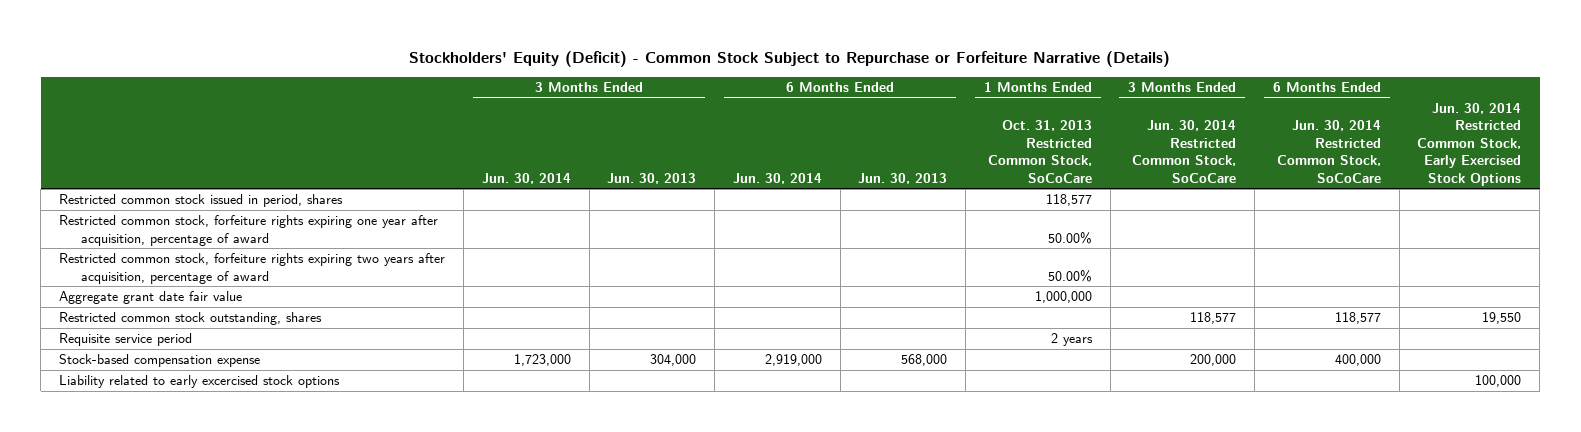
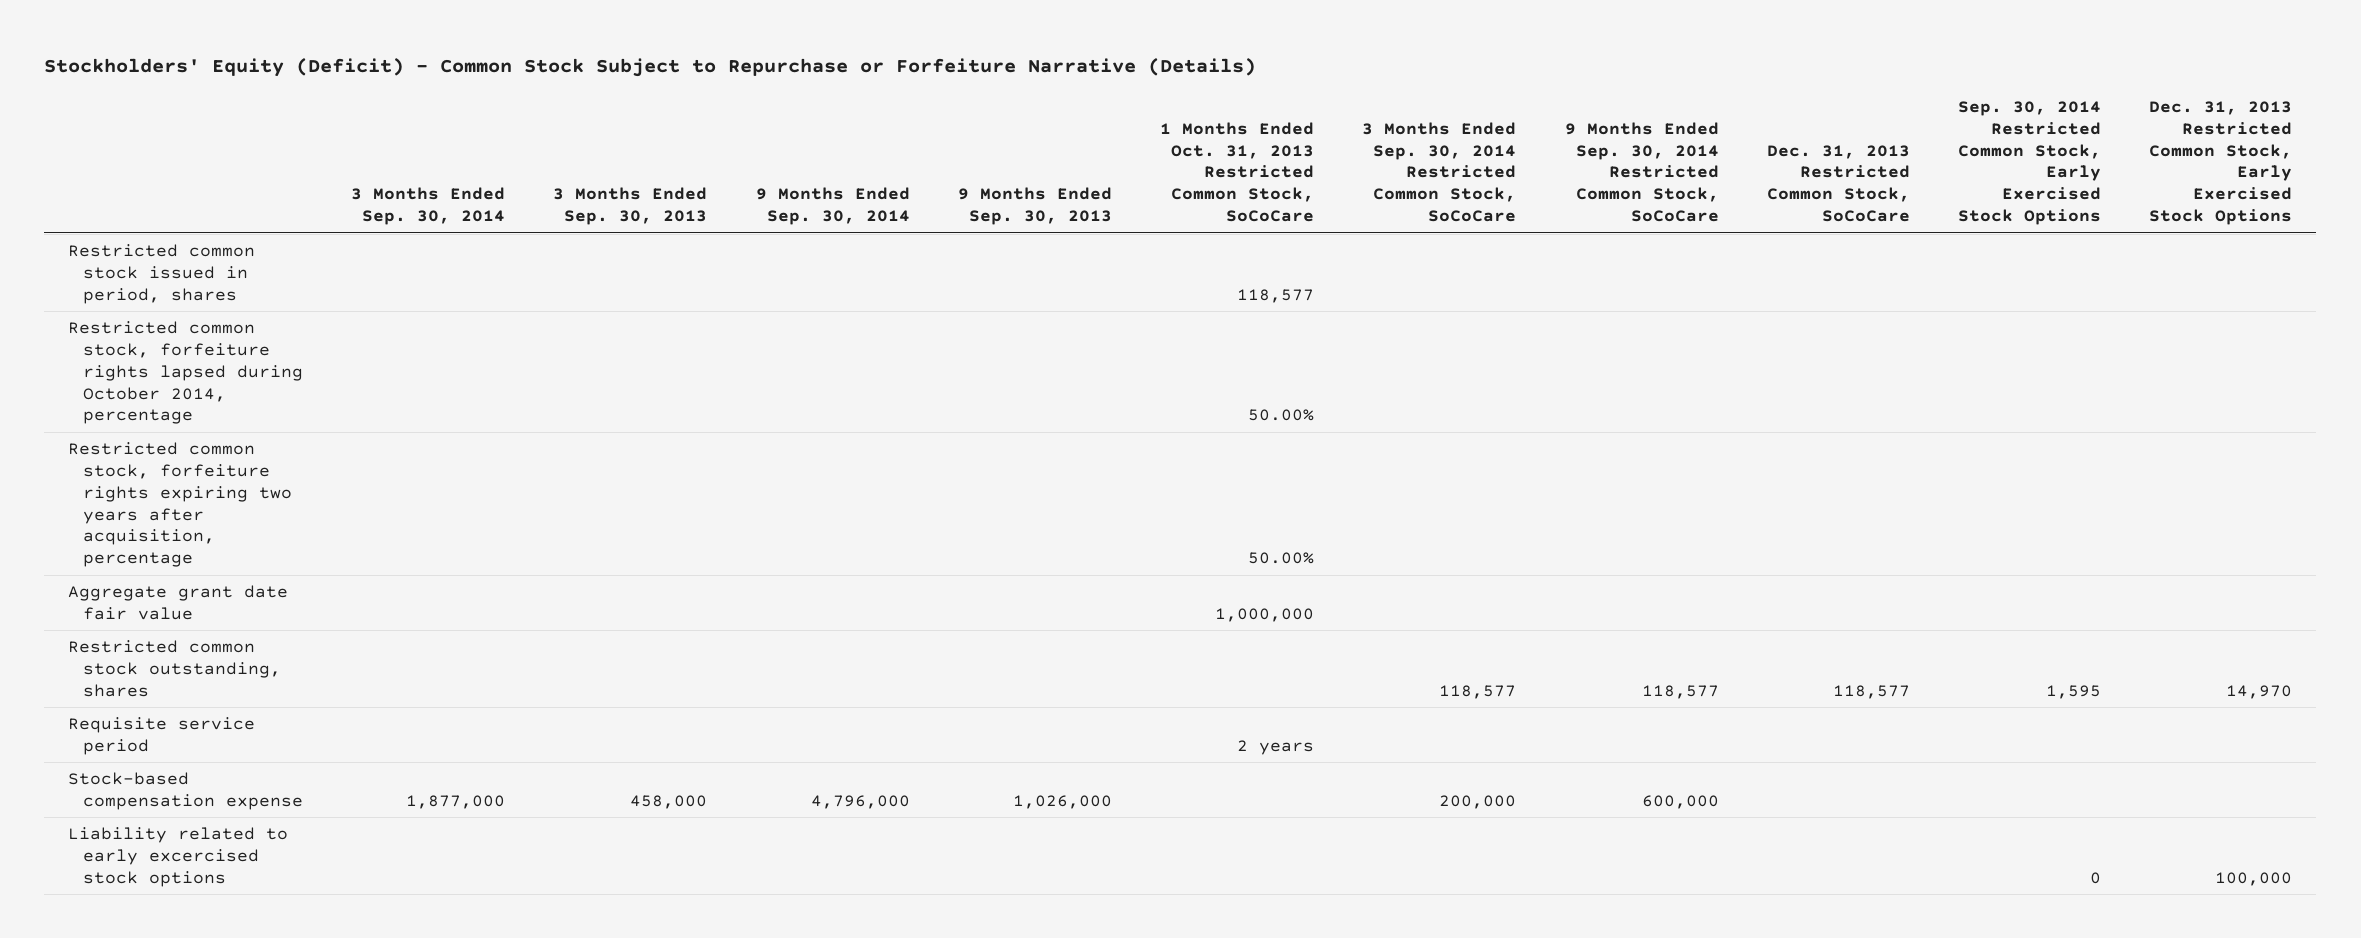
- | 3 Months Ended Jun. 30, 2014 | 3 Months Ended Jun. 30, 2013 | 6 Months Ended Jun. 30, 2014 | 6 Months Ended Jun. 30, 2013 | 1 Months Ended Oct. 31, 2013 Restricted Common Stock, SoCoCare | 3 Months Ended Jun. 30, 2014 Restricted Common Stock, SoCoCare | 6 Months Ended Jun. 30, 2014 Restricted Common Stock, SoCoCare | Jun. 30, 2014 Restricted Common Stock, Early Exercised Stock Options
+ | 3 Months Ended Sep. 30, 2014 | 3 Months Ended Sep. 30, 2013 | 9 Months Ended Sep. 30, 2014 | 9 Months Ended Sep. 30, 2013 | 1 Months Ended Oct. 31, 2013 Restricted Common Stock, SoCoCare | 3 Months Ended Sep. 30, 2014 Restricted Common Stock, SoCoCare | 9 Months Ended Sep. 30, 2014 Restricted Common Stock, SoCoCare | Dec. 31, 2013 Restricted Common Stock, SoCoCare | Sep. 30, 2014 Restricted Common Stock, Early Exercised Stock Options | Dec. 31, 2013 Restricted Common Stock, Early Exercised Stock Options
- Restricted common stock, forfeiture rights expiring one year after acquisition, percentage of award | | | | | 50.00% | | |
- Restricted common stock, forfeiture rights expiring two years after acquisition, percentage of award | | | | | 50.00% | | |
+ Restricted common stock, forfeiture rights lapsed during October 2014, percentage | | | | | 50.00% | | | | |
+ Restricted common stock, forfeiture rights expiring two years after acquisition, percentage | | | | | 50.00% | | | | |

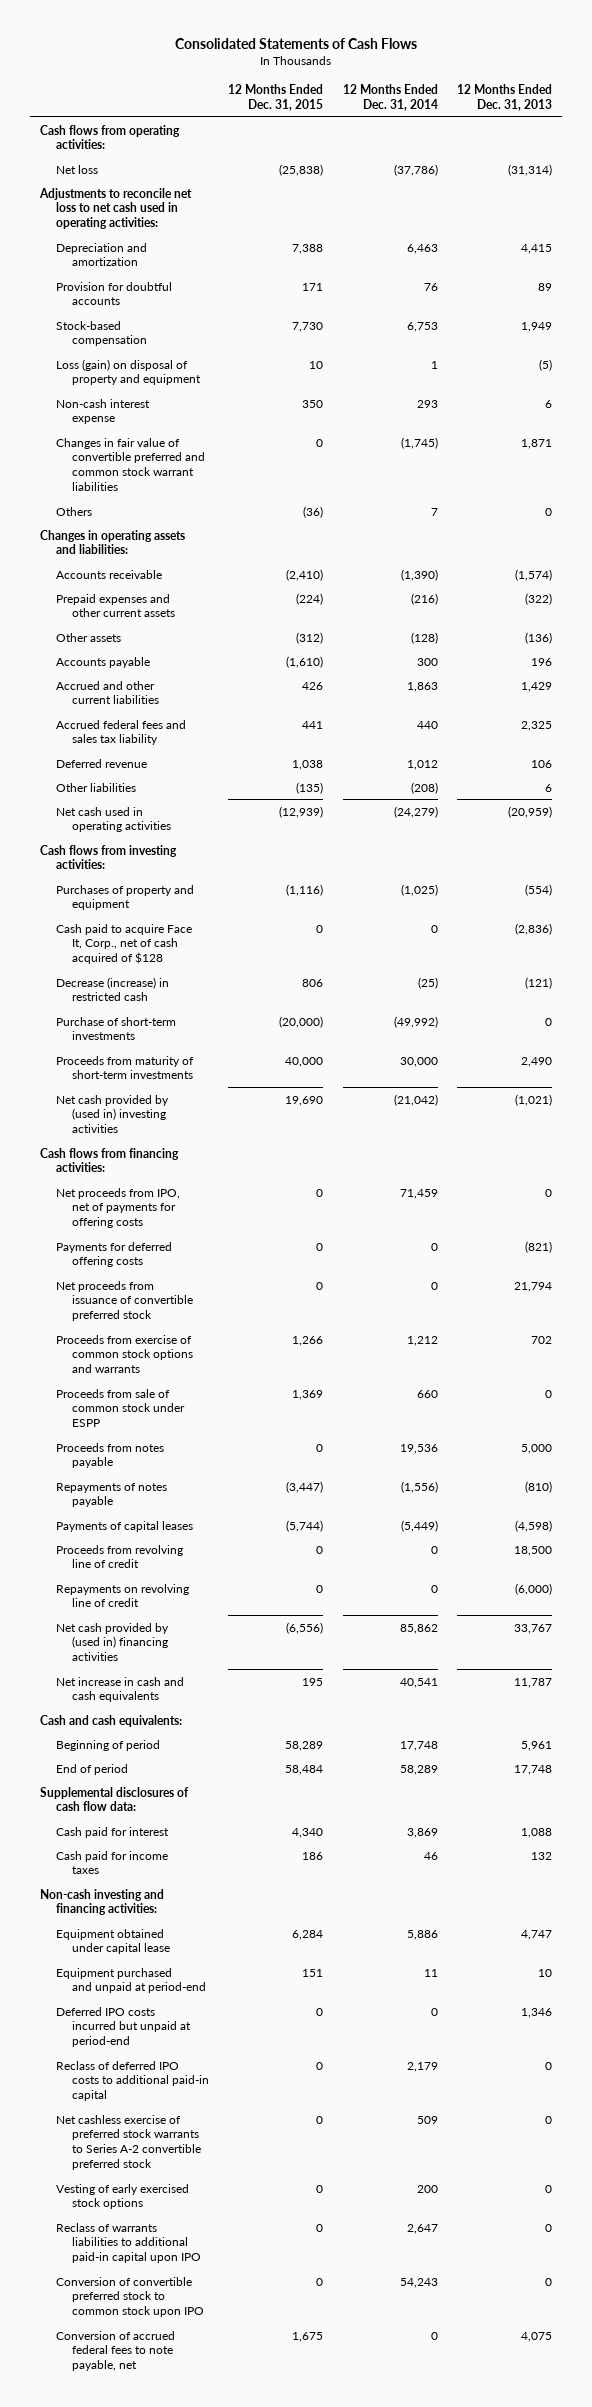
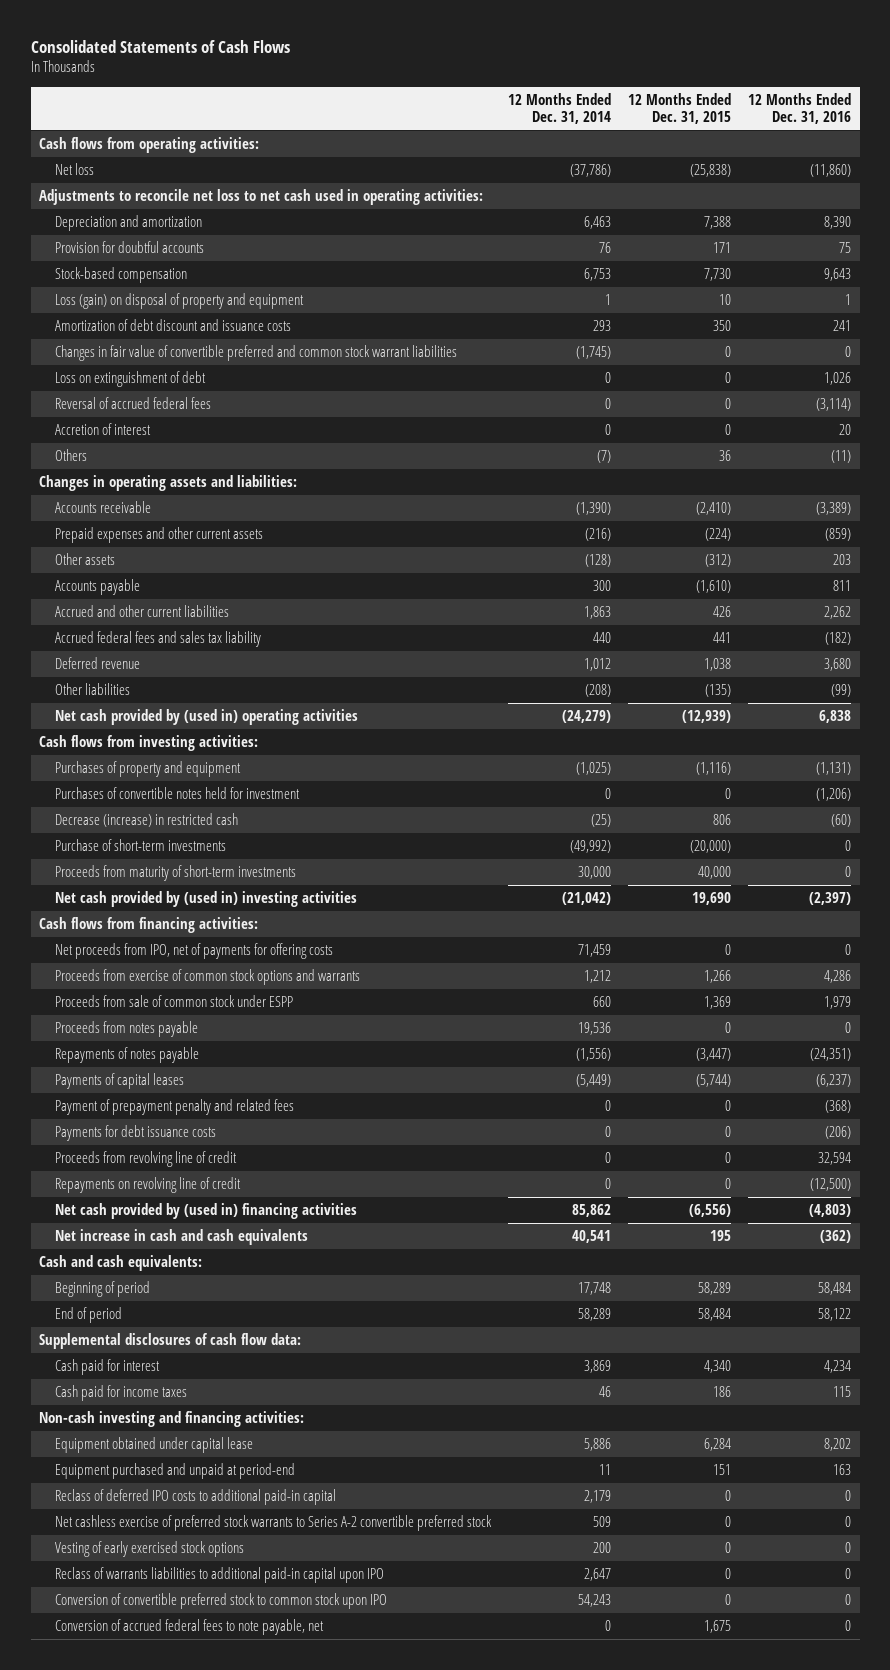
- | 12 Months Ended Dec. 31, 2015 | 12 Months Ended Dec. 31, 2014 | 12 Months Ended Dec. 31, 2013
+ | 12 Months Ended Dec. 31, 2014 | 12 Months Ended Dec. 31, 2015 | 12 Months Ended Dec. 31, 2016
- Non-cash interest expense | 350 | 293 | 6
+ Amortization of debt discount and issuance costs | 293 | 350 | 241
- Others | (36) | 7 | 0
+ Loss on extinguishment of debt | 0 | 0 | 1,026
+ Reversal of accrued federal fees | 0 | 0 | (3,114)
+ Accretion of interest | 0 | 0 | 20
+ Others | (7) | 36 | (11)
- Net cash used in operating activities | (12,939) | (24,279) | (20,959)
+ Net cash provided by (used in) operating activities | (24,279) | (12,939) | 6,838
- Cash paid to acquire Face It, Corp., net of cash acquired of $128 | 0 | 0 | (2,836)
+ Purchases of convertible notes held for investment | 0 | 0 | (1,206)
- Payments for deferred offering costs | 0 | 0 | (821)
- Net proceeds from issuance of convertible preferred stock | 0 | 0 | 21,794
+ Payment of prepayment penalty and related fees | 0 | 0 | (368)
+ Payments for debt issuance costs | 0 | 0 | (206)
- Deferred IPO costs incurred but unpaid at period-end | 0 | 0 | 1,346

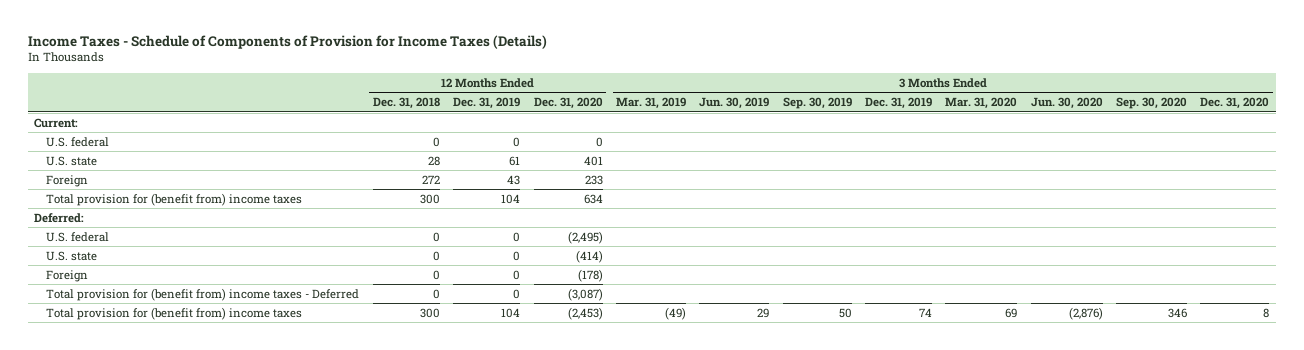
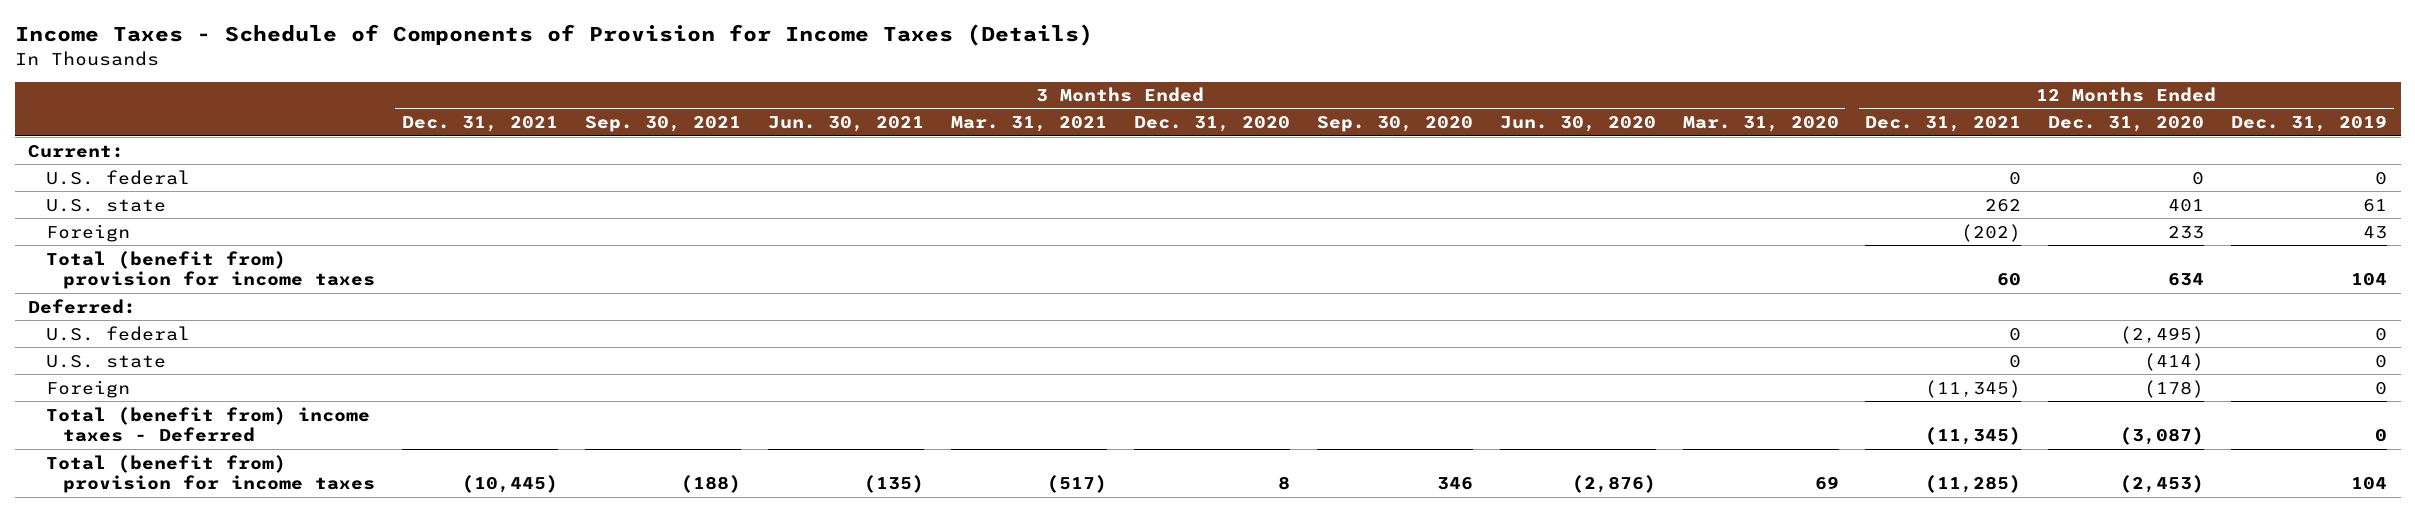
- | 12 Months Ended Dec. 31, 2018 | 12 Months Ended Dec. 31, 2019 | 12 Months Ended Dec. 31, 2020 | 3 Months Ended Mar. 31, 2019 | 3 Months Ended Jun. 30, 2019 | 3 Months Ended Sep. 30, 2019 | 3 Months Ended Dec. 31, 2019 | 3 Months Ended Mar. 31, 2020 | 3 Months Ended Jun. 30, 2020 | 3 Months Ended Sep. 30, 2020 | 3 Months Ended Dec. 31, 2020
+ | 3 Months Ended Dec. 31, 2021 | 3 Months Ended Sep. 30, 2021 | 3 Months Ended Jun. 30, 2021 | 3 Months Ended Mar. 31, 2021 | 3 Months Ended Dec. 31, 2020 | 3 Months Ended Sep. 30, 2020 | 3 Months Ended Jun. 30, 2020 | 3 Months Ended Mar. 31, 2020 | 12 Months Ended Dec. 31, 2021 | 12 Months Ended Dec. 31, 2020 | 12 Months Ended Dec. 31, 2019
- Total provision for (benefit from) income taxes | 300 | 104 | 634 | | | | | | | |
+ Total (benefit from) provision for income taxes | | | | | | | | | 60 | 634 | 104
- Total provision for (benefit from) income taxes - Deferred | 0 | 0 | (3,087) | | | | | | | |
- Total provision for (benefit from) income taxes | 300 | 104 | (2,453) | (49) | 29 | 50 | 74 | 69 | (2,876) | 346 | 8
+ Total (benefit from) income taxes - Deferred | | | | | | | | | (11,345) | (3,087) | 0
+ Total (benefit from) provision for income taxes | (10,445) | (188) | (135) | (517) | 8 | 346 | (2,876) | 69 | (11,285) | (2,453) | 104

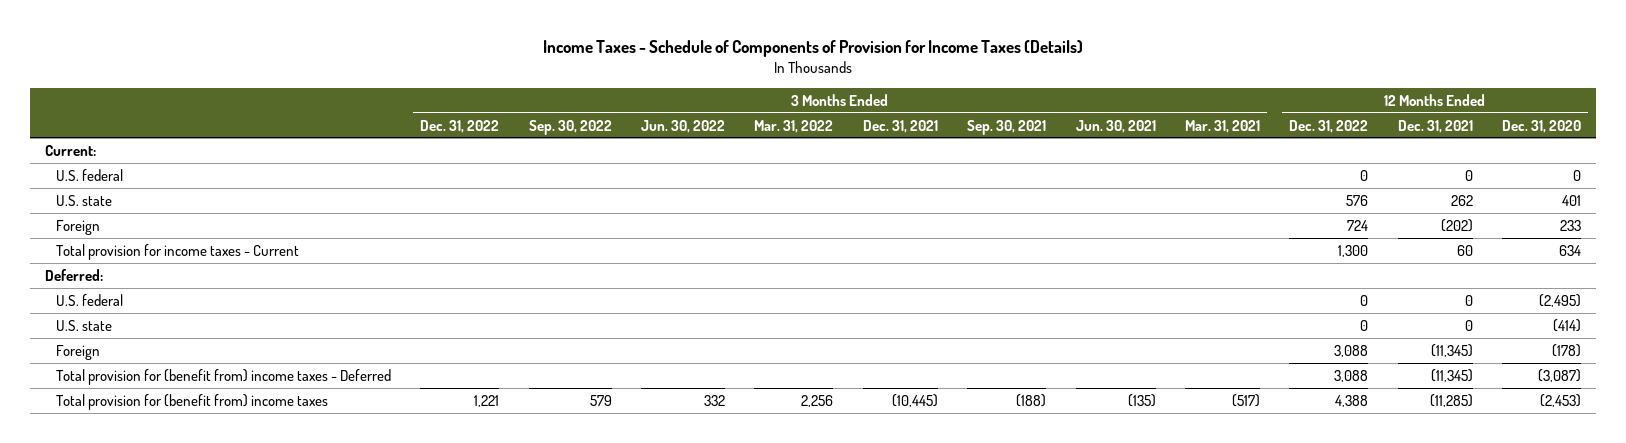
- | 3 Months Ended Dec. 31, 2021 | 3 Months Ended Sep. 30, 2021 | 3 Months Ended Jun. 30, 2021 | 3 Months Ended Mar. 31, 2021 | 3 Months Ended Dec. 31, 2020 | 3 Months Ended Sep. 30, 2020 | 3 Months Ended Jun. 30, 2020 | 3 Months Ended Mar. 31, 2020 | 12 Months Ended Dec. 31, 2021 | 12 Months Ended Dec. 31, 2020 | 12 Months Ended Dec. 31, 2019
+ | 3 Months Ended Dec. 31, 2022 | 3 Months Ended Sep. 30, 2022 | 3 Months Ended Jun. 30, 2022 | 3 Months Ended Mar. 31, 2022 | 3 Months Ended Dec. 31, 2021 | 3 Months Ended Sep. 30, 2021 | 3 Months Ended Jun. 30, 2021 | 3 Months Ended Mar. 31, 2021 | 12 Months Ended Dec. 31, 2022 | 12 Months Ended Dec. 31, 2021 | 12 Months Ended Dec. 31, 2020
- Total (benefit from) provision for income taxes | | | | | | | | | 60 | 634 | 104
+ Total provision for income taxes - Current | | | | | | | | | 1,300 | 60 | 634
- Total (benefit from) income taxes - Deferred | | | | | | | | | (11,345) | (3,087) | 0
- Total (benefit from) provision for income taxes | (10,445) | (188) | (135) | (517) | 8 | 346 | (2,876) | 69 | (11,285) | (2,453) | 104
+ Total provision for (benefit from) income taxes - Deferred | | | | | | | | | 3,088 | (11,345) | (3,087)
+ Total provision for (benefit from) income taxes | 1,221 | 579 | 332 | 2,256 | (10,445) | (188) | (135) | (517) | 4,388 | (11,285) | (2,453)

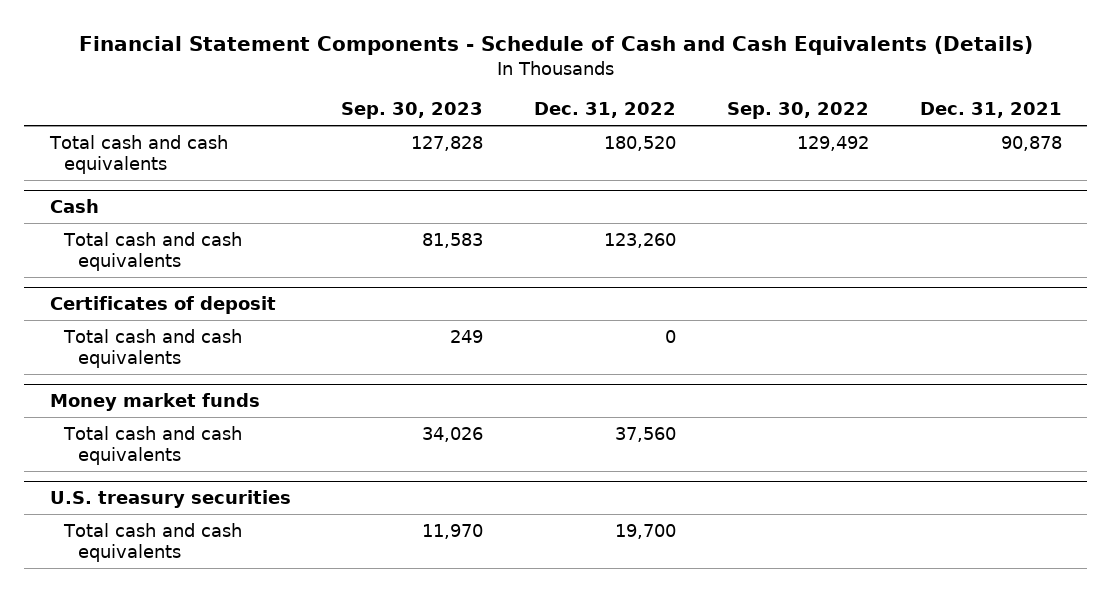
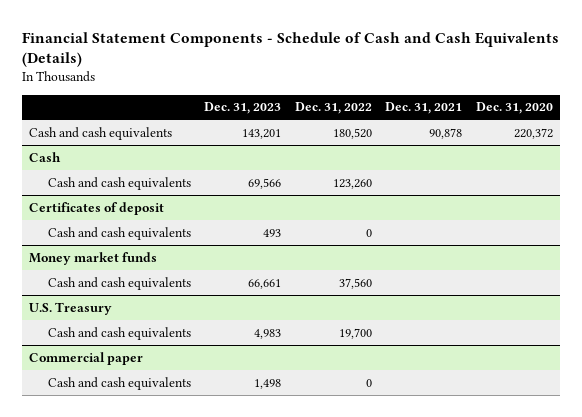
- | Sep. 30, 2023 | Dec. 31, 2022 | Sep. 30, 2022 | Dec. 31, 2021
+ | Dec. 31, 2023 | Dec. 31, 2022 | Dec. 31, 2021 | Dec. 31, 2020
- Total cash and cash equivalents | 127,828 | 180,520 | 129,492 | 90,878
+ Cash and cash equivalents | 143,201 | 180,520 | 90,878 | 220,372
@ Cash
- Total cash and cash equivalents | 81,583 | 123,260 | |
+ Cash and cash equivalents | 69,566 | 123,260 | |
@ Certificates of deposit
- Total cash and cash equivalents | 249 | 0 | |
+ Cash and cash equivalents | 493 | 0 | |
@ Money market funds
- Total cash and cash equivalents | 34,026 | 37,560 | |
- U.S. treasury securities
- Total cash and cash equivalents | 11,970 | 19,700 | |
@ Money market funds
+ Cash and cash equivalents | 66,661 | 37,560 | |
+ U.S. Treasury
+ Cash and cash equivalents | 4,983 | 19,700 | |
+ Commercial paper
+ Cash and cash equivalents | 1,498 | 0 | |

